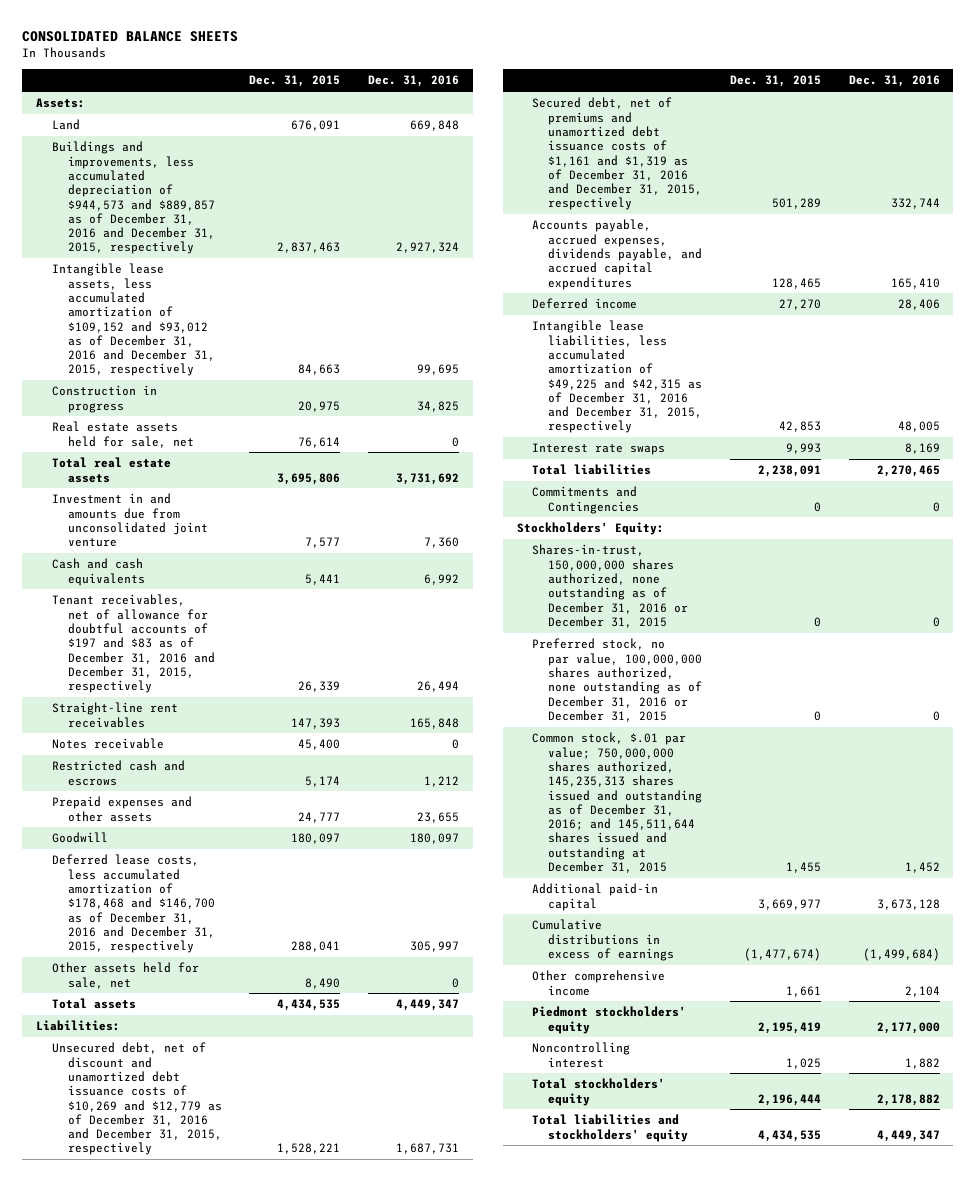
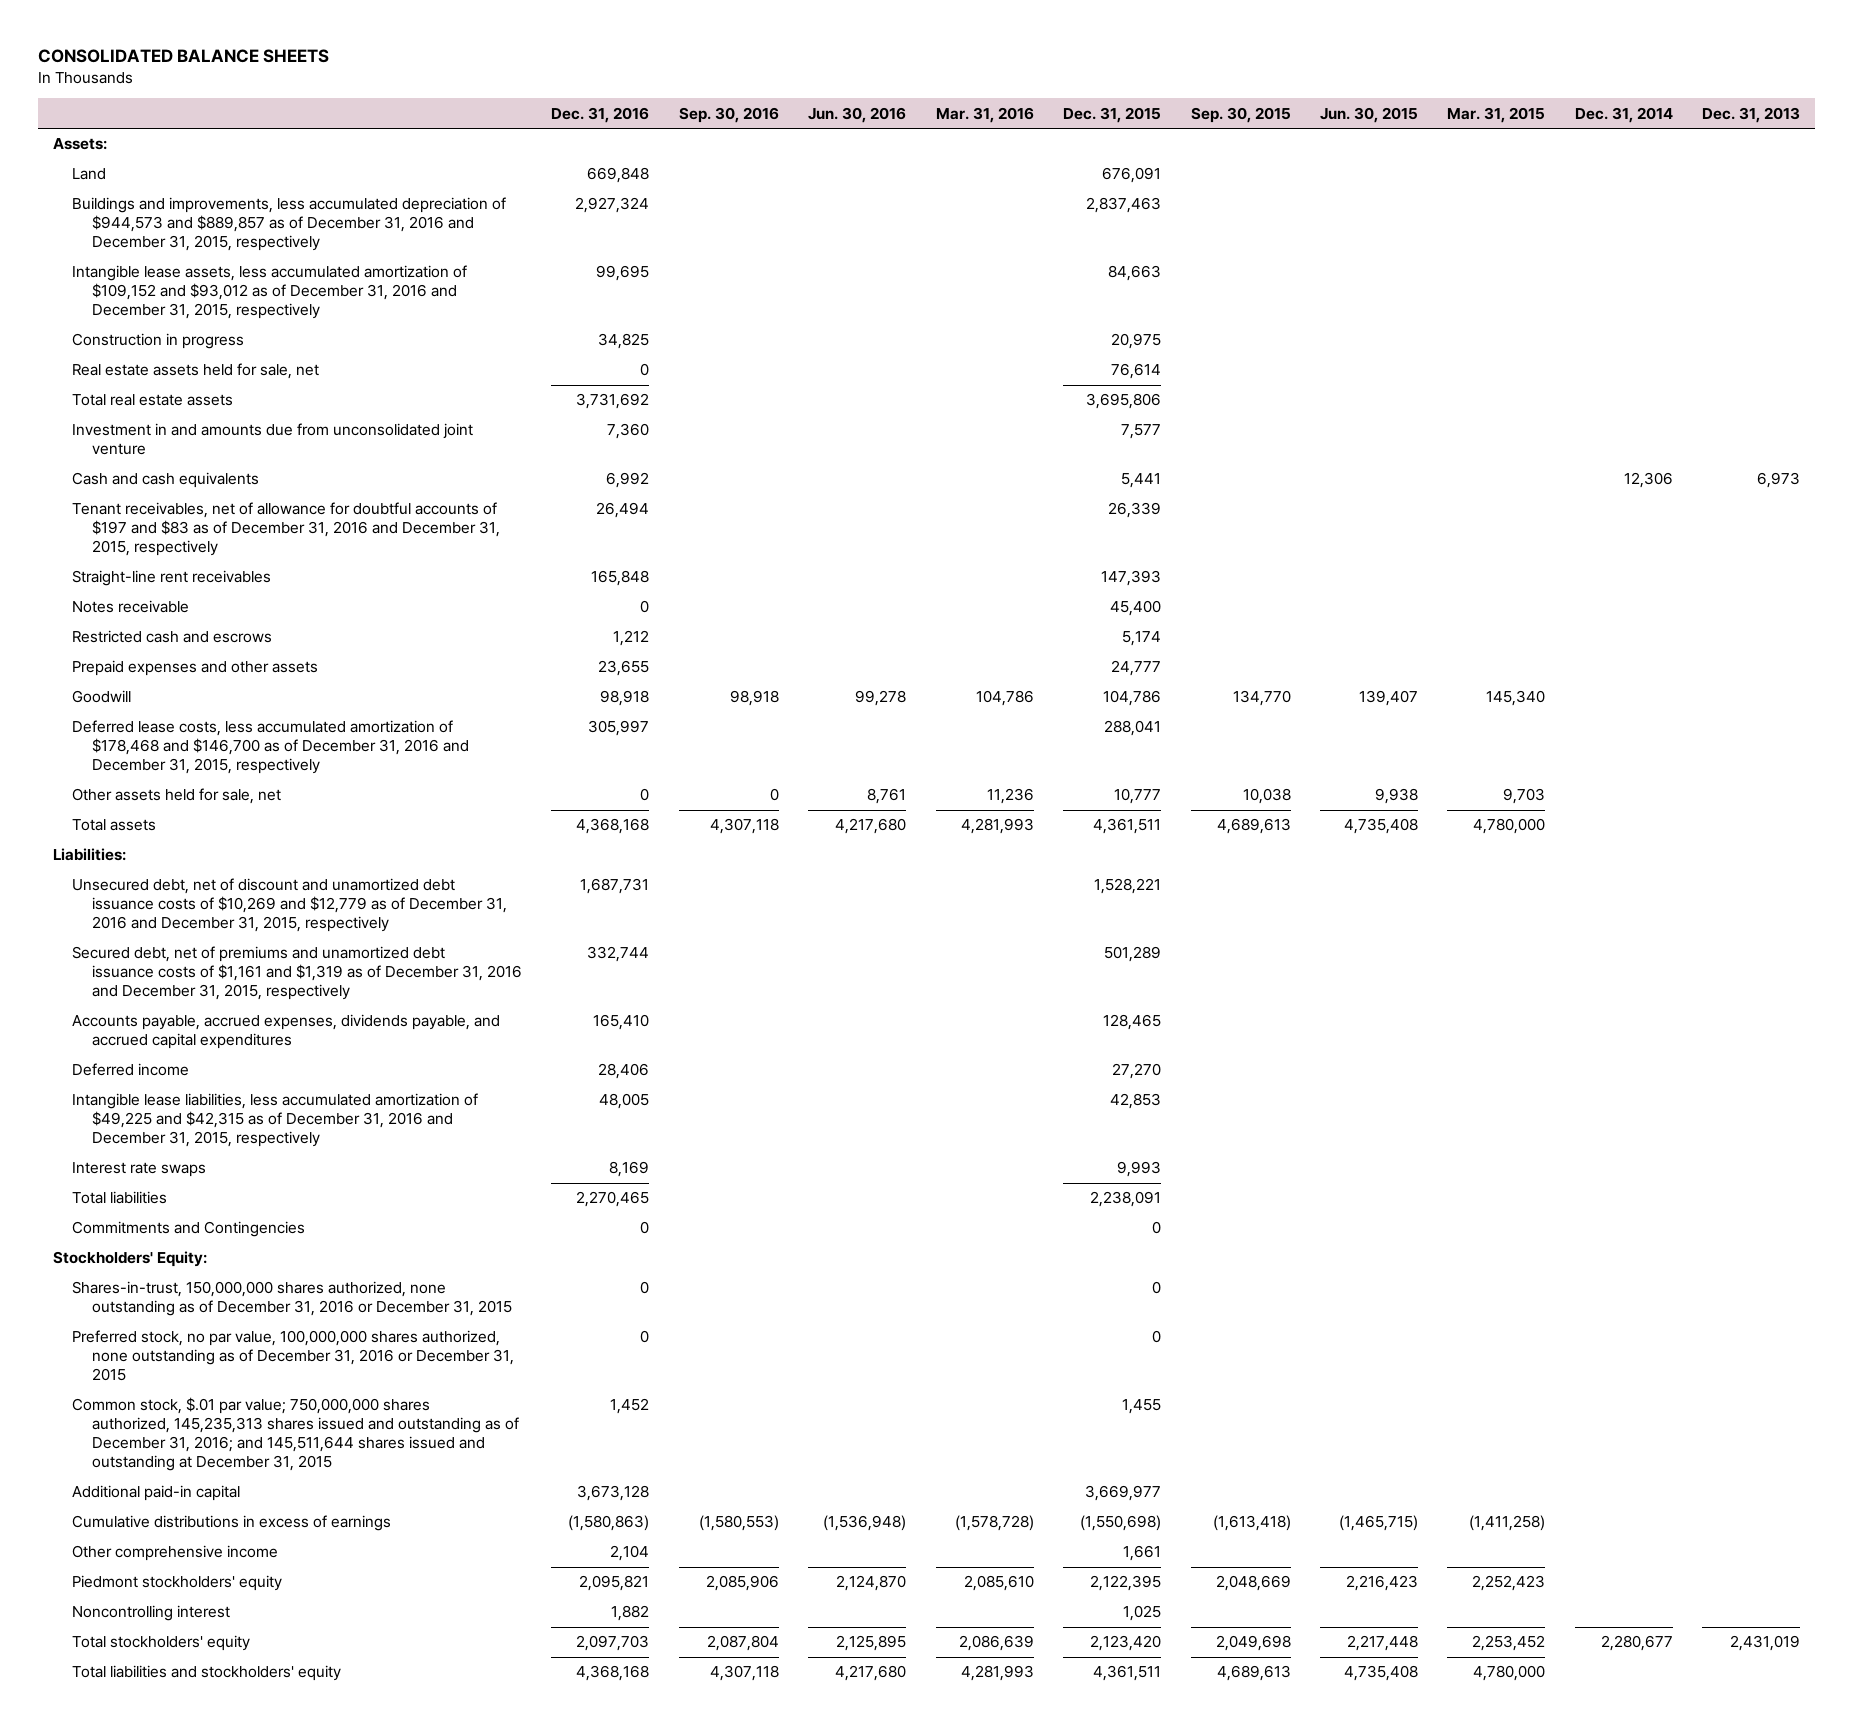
- | Dec. 31, 2015 | Dec. 31, 2016
+ | Dec. 31, 2016 | Sep. 30, 2016 | Jun. 30, 2016 | Mar. 31, 2016 | Dec. 31, 2015 | Sep. 30, 2015 | Jun. 30, 2015 | Mar. 31, 2015 | Dec. 31, 2014 | Dec. 31, 2013
- Goodwill | 180,097 | 180,097
+ Goodwill | 98,918 | 98,918 | 99,278 | 104,786 | 104,786 | 134,770 | 139,407 | 145,340 | |
- Other assets held for sale, net | 8,490 | 0
- Total assets | 4,434,535 | 4,449,347
+ Other assets held for sale, net | 0 | 0 | 8,761 | 11,236 | 10,777 | 10,038 | 9,938 | 9,703 | |
+ Total assets | 4,368,168 | 4,307,118 | 4,217,680 | 4,281,993 | 4,361,511 | 4,689,613 | 4,735,408 | 4,780,000 | |
- Cumulative distributions in excess of earnings | (1,477,674) | (1,499,684)
+ Cumulative distributions in excess of earnings | (1,580,863) | (1,580,553) | (1,536,948) | (1,578,728) | (1,550,698) | (1,613,418) | (1,465,715) | (1,411,258) | |
- Piedmont stockholders' equity | 2,195,419 | 2,177,000
+ Piedmont stockholders' equity | 2,095,821 | 2,085,906 | 2,124,870 | 2,085,610 | 2,122,395 | 2,048,669 | 2,216,423 | 2,252,423 | |
- Total stockholders' equity | 2,196,444 | 2,178,882
- Total liabilities and stockholders' equity | 4,434,535 | 4,449,347
+ Total stockholders' equity | 2,097,703 | 2,087,804 | 2,125,895 | 2,086,639 | 2,123,420 | 2,049,698 | 2,217,448 | 2,253,452 | 2,280,677 | 2,431,019
+ Total liabilities and stockholders' equity | 4,368,168 | 4,307,118 | 4,217,680 | 4,281,993 | 4,361,511 | 4,689,613 | 4,735,408 | 4,780,000 | |

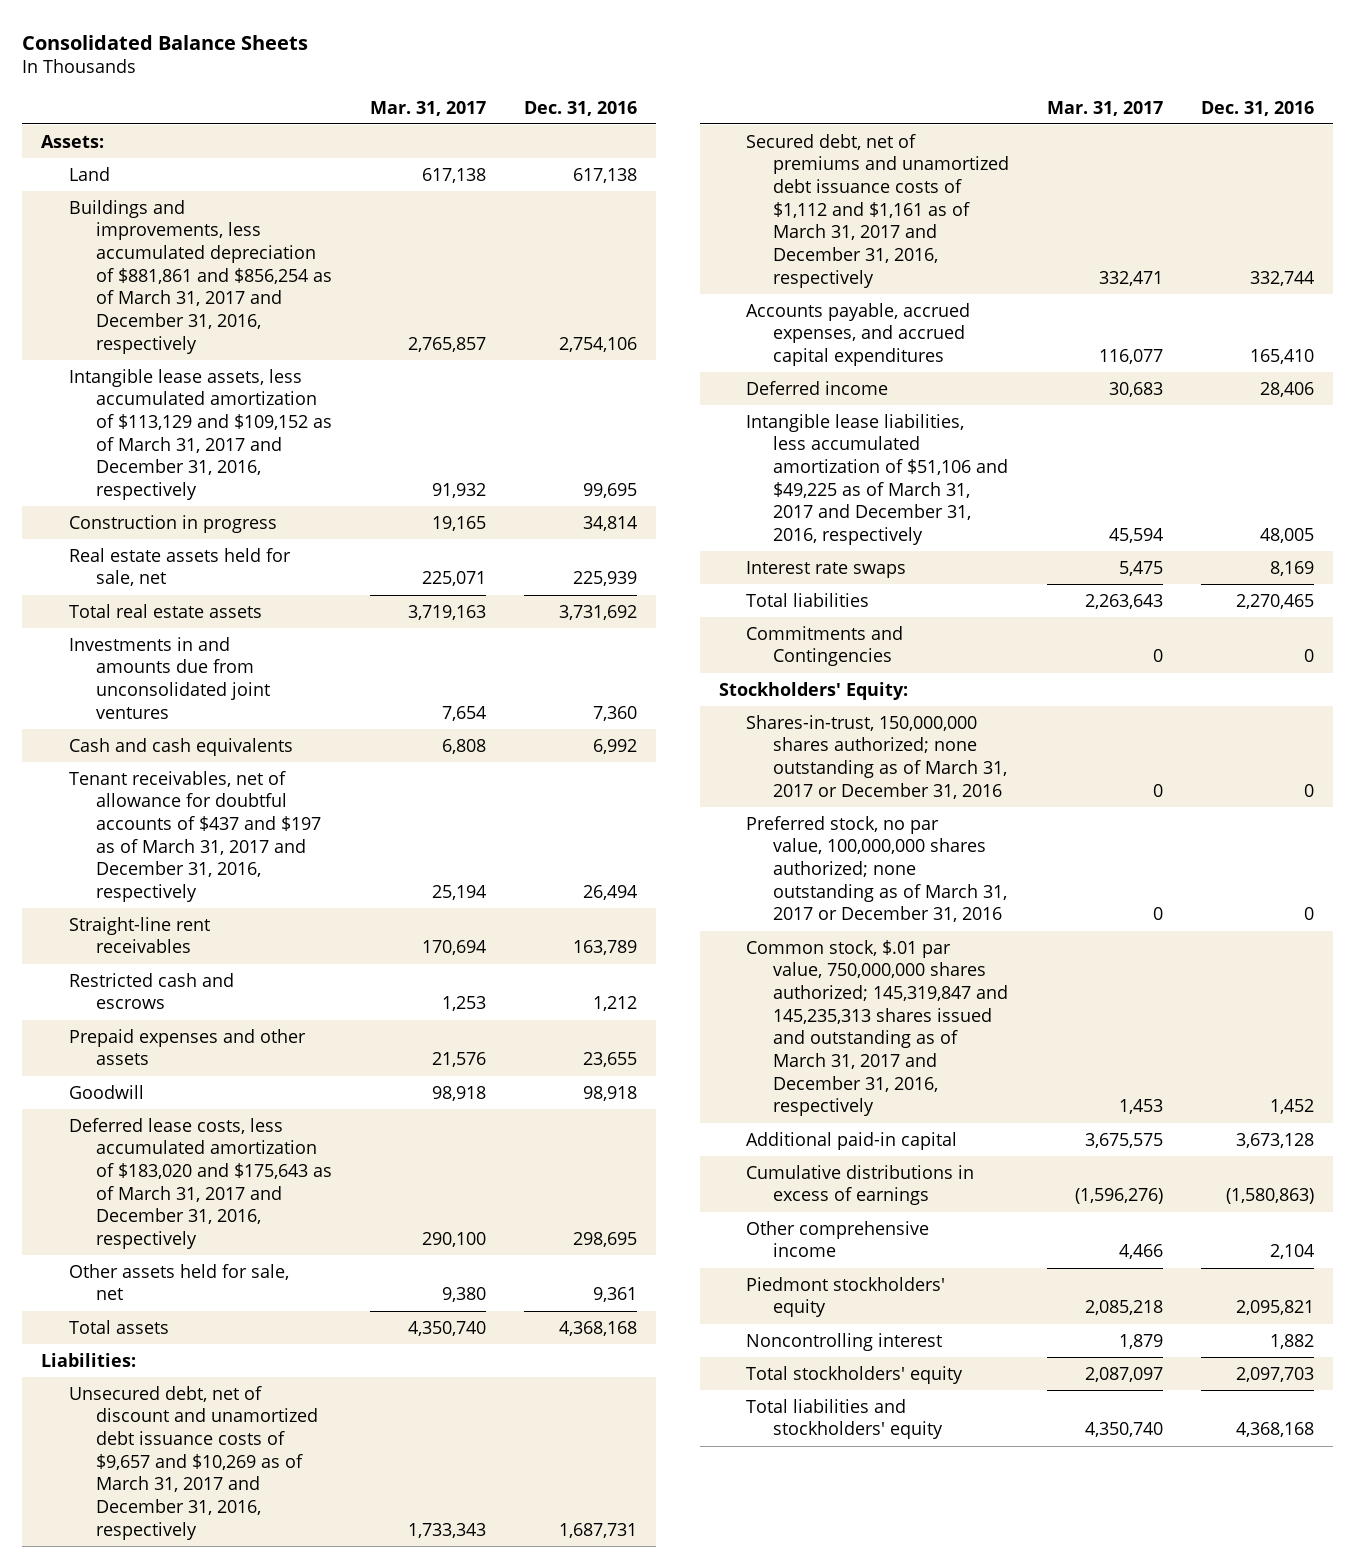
- CONSOLIDATED BALANCE SHEETS
+ Consolidated Balance Sheets
- | Dec. 31, 2016 | Sep. 30, 2016 | Jun. 30, 2016 | Mar. 31, 2016 | Dec. 31, 2015 | Sep. 30, 2015 | Jun. 30, 2015 | Mar. 31, 2015 | Dec. 31, 2014 | Dec. 31, 2013
+ | Mar. 31, 2017 | Dec. 31, 2016
- Land | 669,848 | | | | 676,091 | | | | |
- Buildings and improvements, less accumulated depreciation of $944,573 and $889,857 as of December 31, 2016 and December 31, 2015, respectively | 2,927,324 | | | | 2,837,463 | | | | |
- Intangible lease assets, less accumulated amortization of $109,152 and $93,012 as of December 31, 2016 and December 31, 2015, respectively | 99,695 | | | | 84,663 | | | | |
- Construction in progress | 34,825 | | | | 20,975 | | | | |
- Real estate assets held for sale, net | 0 | | | | 76,614 | | | | |
+ Land | 617,138 | 617,138
+ Buildings and improvements, less accumulated depreciation of $881,861 and $856,254 as of March 31, 2017 and December 31, 2016, respectively | 2,765,857 | 2,754,106
+ Intangible lease assets, less accumulated amortization of $113,129 and $109,152 as of March 31, 2017 and December 31, 2016, respectively | 91,932 | 99,695
+ Construction in progress | 19,165 | 34,814
+ Real estate assets held for sale, net | 225,071 | 225,939
- Investment in and amounts due from unconsolidated joint venture | 7,360 | | | | 7,577 | | | | |
+ Investments in and amounts due from unconsolidated joint ventures | 7,654 | 7,360
- Tenant receivables, net of allowance for doubtful accounts of $197 and $83 as of December 31, 2016 and December 31, 2015, respectively | 26,494 | | | | 26,339 | | | | |
- Straight-line rent receivables | 165,848 | | | | 147,393 | | | | |
- Notes receivable | 0 | | | | 45,400 | | | | |
+ Tenant receivables, net of allowance for doubtful accounts of $437 and $197 as of March 31, 2017 and December 31, 2016, respectively | 25,194 | 26,494
+ Straight-line rent receivables | 170,694 | 163,789
- Deferred lease costs, less accumulated amortization of $178,468 and $146,700 as of December 31, 2016 and December 31, 2015, respectively | 305,997 | | | | 288,041 | | | | |
- Other assets held for sale, net | 0 | 0 | 8,761 | 11,236 | 10,777 | 10,038 | 9,938 | 9,703 | |
+ Deferred lease costs, less accumulated amortization of $183,020 and $175,643 as of March 31, 2017 and December 31, 2016, respectively | 290,100 | 298,695
+ Other assets held for sale, net | 9,380 | 9,361
- Unsecured debt, net of discount and unamortized debt issuance costs of $10,269 and $12,779 as of December 31, 2016 and December 31, 2015, respectively | 1,687,731 | | | | 1,528,221 | | | | |
- Secured debt, net of premiums and unamortized debt issuance costs of $1,161 and $1,319 as of December 31, 2016 and December 31, 2015, respectively | 332,744 | | | | 501,289 | | | | |
- Accounts payable, accrued expenses, dividends payable, and accrued capital expenditures | 165,410 | | | | 128,465 | | | | |
+ Unsecured debt, net of discount and unamortized debt issuance costs of $9,657 and $10,269 as of March 31, 2017 and December 31, 2016, respectively | 1,733,343 | 1,687,731
+ Secured debt, net of premiums and unamortized debt issuance costs of $1,112 and $1,161 as of March 31, 2017 and December 31, 2016, respectively | 332,471 | 332,744
+ Accounts payable, accrued expenses, and accrued capital expenditures | 116,077 | 165,410
- Intangible lease liabilities, less accumulated amortization of $49,225 and $42,315 as of December 31, 2016 and December 31, 2015, respectively | 48,005 | | | | 42,853 | | | | |
+ Intangible lease liabilities, less accumulated amortization of $51,106 and $49,225 as of March 31, 2017 and December 31, 2016, respectively | 45,594 | 48,005
- Shares-in-trust, 150,000,000 shares authorized, none outstanding as of December 31, 2016 or December 31, 2015 | 0 | | | | 0 | | | | |
- Preferred stock, no par value, 100,000,000 shares authorized, none outstanding as of December 31, 2016 or December 31, 2015 | 0 | | | | 0 | | | | |
- Common stock, $.01 par value; 750,000,000 shares authorized, 145,235,313 shares issued and outstanding as of December 31, 2016; and 145,511,644 shares issued and outstanding at December 31, 2015 | 1,452 | | | | 1,455 | | | | |
+ Shares-in-trust, 150,000,000 shares authorized; none outstanding as of March 31, 2017 or December 31, 2016 | 0 | 0
+ Preferred stock, no par value, 100,000,000 shares authorized; none outstanding as of March 31, 2017 or December 31, 2016 | 0 | 0
+ Common stock, $.01 par value, 750,000,000 shares authorized; 145,319,847 and 145,235,313 shares issued and outstanding as of March 31, 2017 and December 31, 2016, respectively | 1,453 | 1,452

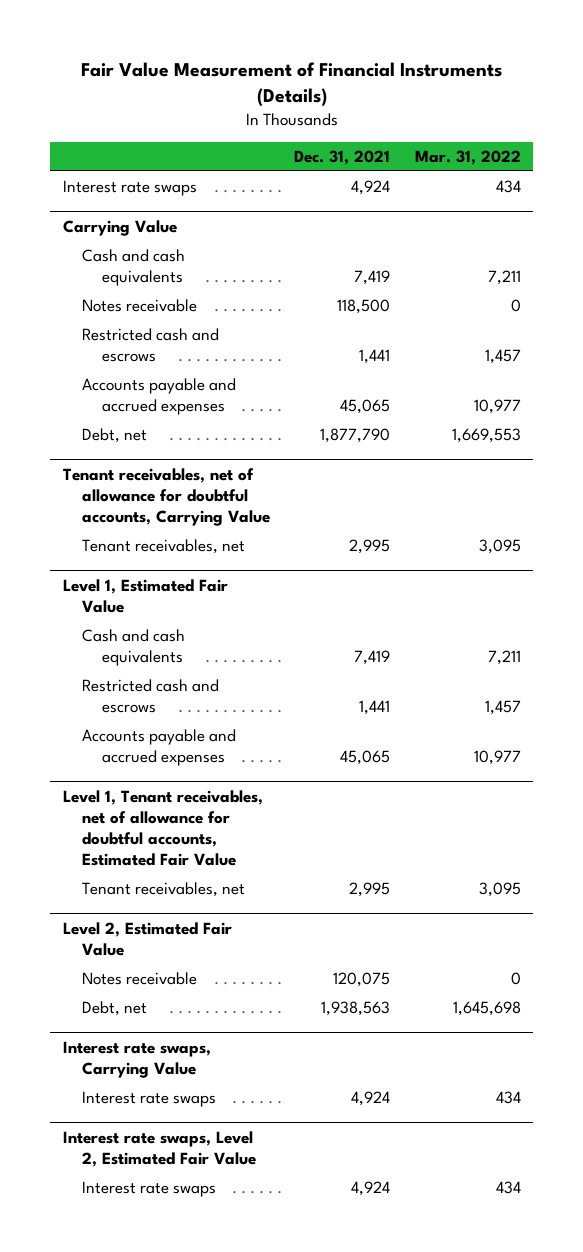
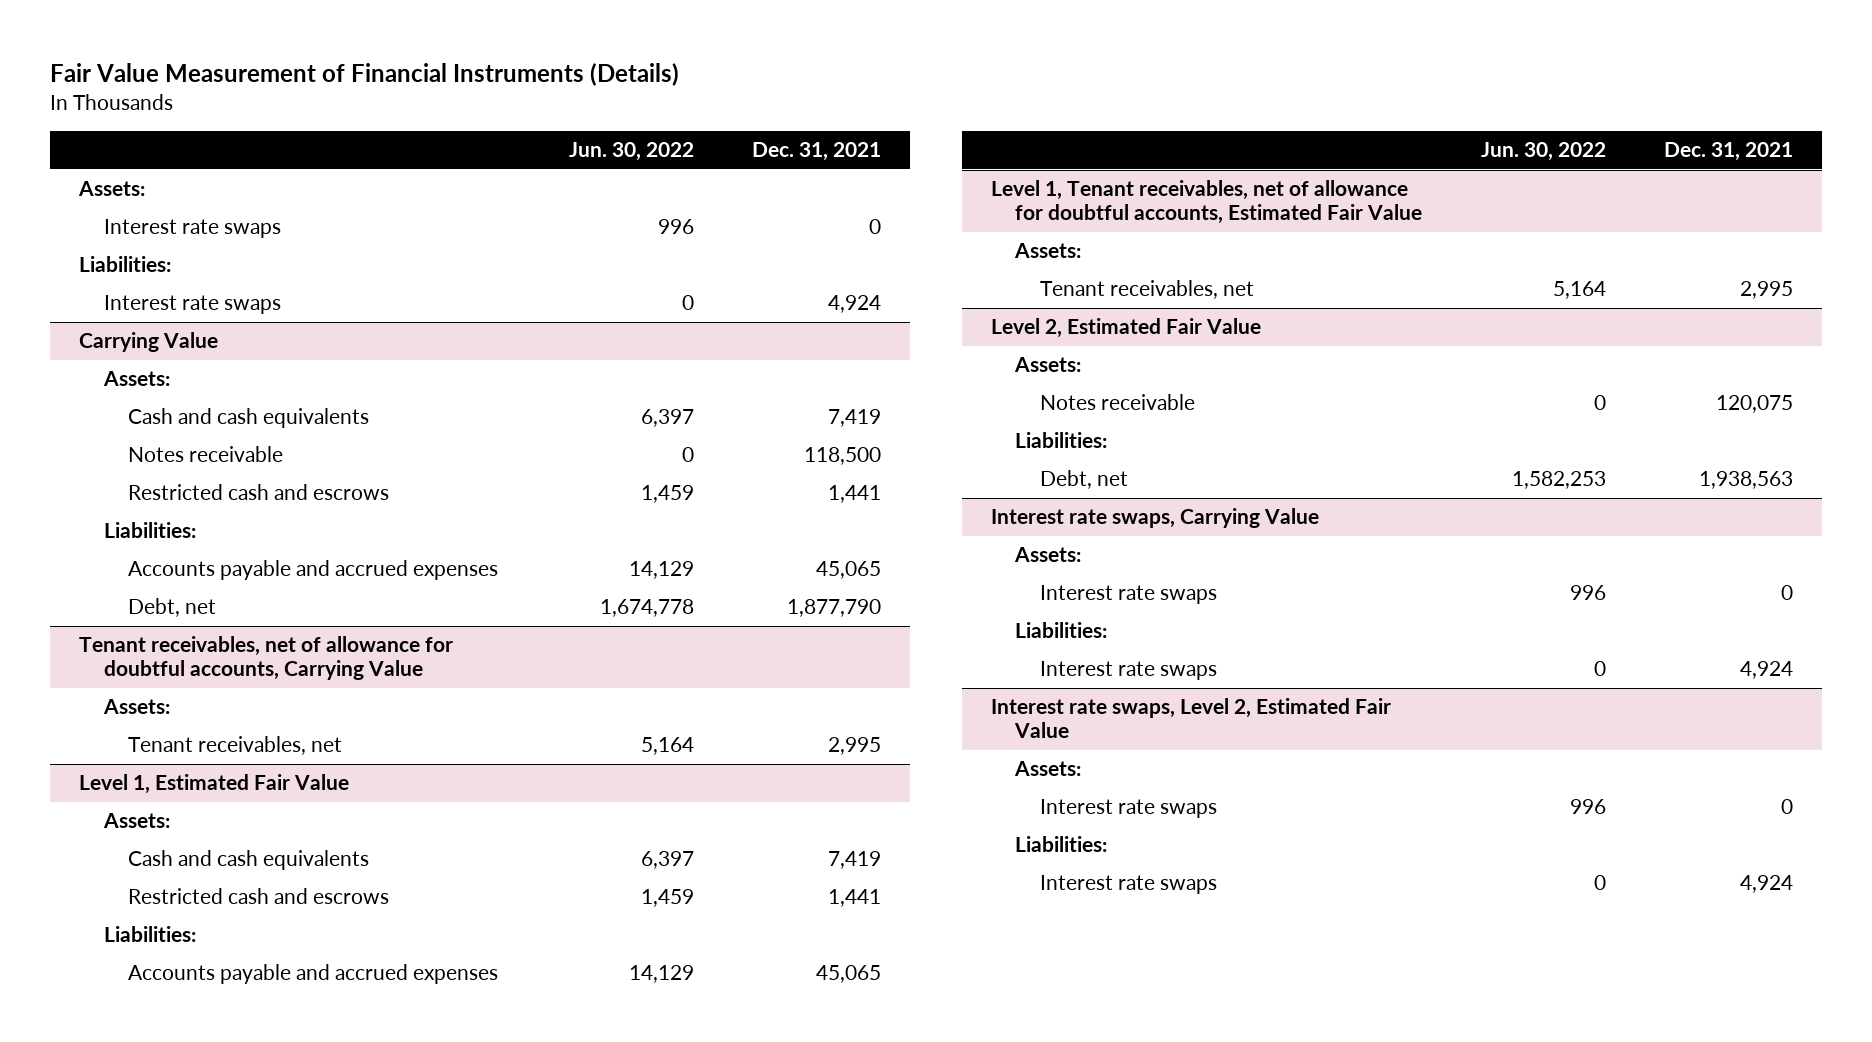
- | Dec. 31, 2021 | Mar. 31, 2022
+ | Jun. 30, 2022 | Dec. 31, 2021
+ Assets:
+ Interest rate swaps | 996 | 0
+ Liabilities:
@ Carrying Value
+ Assets:
+ Liabilities:
@ Tenant receivables, net of allowance for doubtful accounts, Carrying Value
+ Assets:
@ Level 1, Estimated Fair Value
+ Assets:
+ Liabilities:
@ Level 1, Tenant receivables, net of allowance for doubtful accounts, Estimated Fair Value
+ Assets:
@ Level 2, Estimated Fair Value
+ Assets:
+ Liabilities:
@ Interest rate swaps, Carrying Value
+ Assets:
+ Interest rate swaps | 996 | 0
+ Liabilities:
@ Interest rate swaps, Level 2, Estimated Fair Value
+ Assets:
+ Interest rate swaps | 996 | 0
+ Liabilities:

